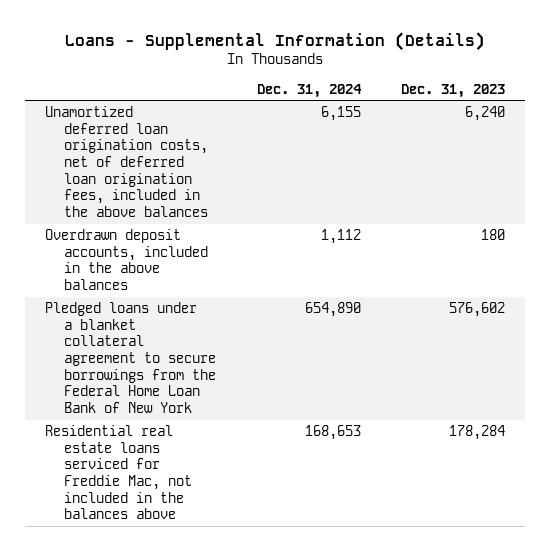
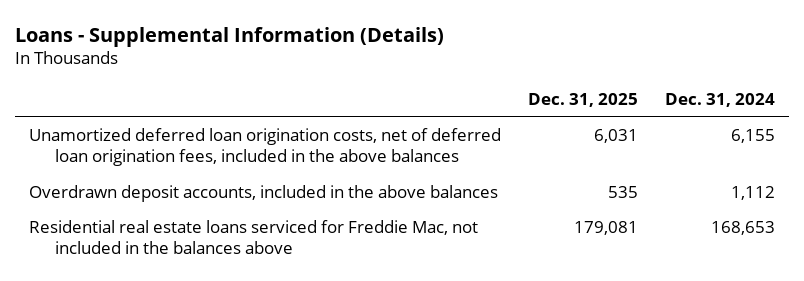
- | Dec. 31, 2024 | Dec. 31, 2023
+ | Dec. 31, 2025 | Dec. 31, 2024
- Pledged loans under a blanket collateral agreement to secure borrowings from the Federal Home Loan Bank of New York | 654,890 | 576,602

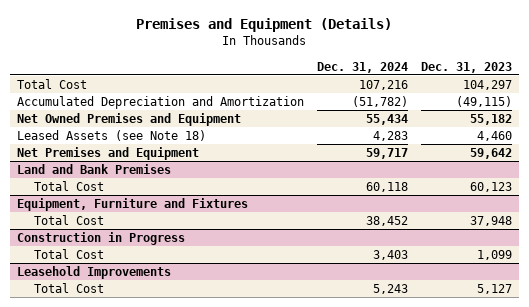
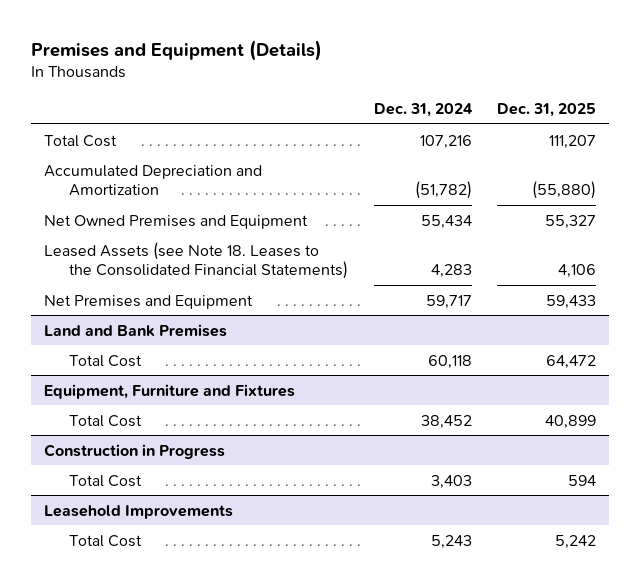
- | Dec. 31, 2024 | Dec. 31, 2023
+ | Dec. 31, 2024 | Dec. 31, 2025
- Leased Assets (see Note 18) | 4,283 | 4,460
+ Leased Assets (see Note 18. Leases to the Consolidated Financial Statements) | 4,283 | 4,106

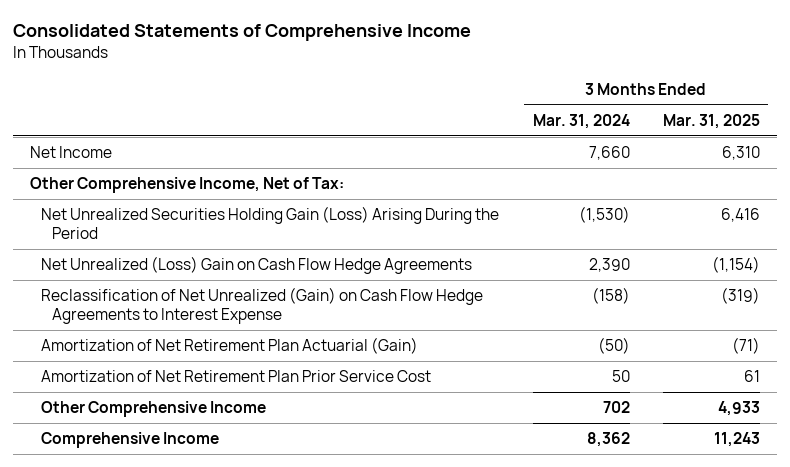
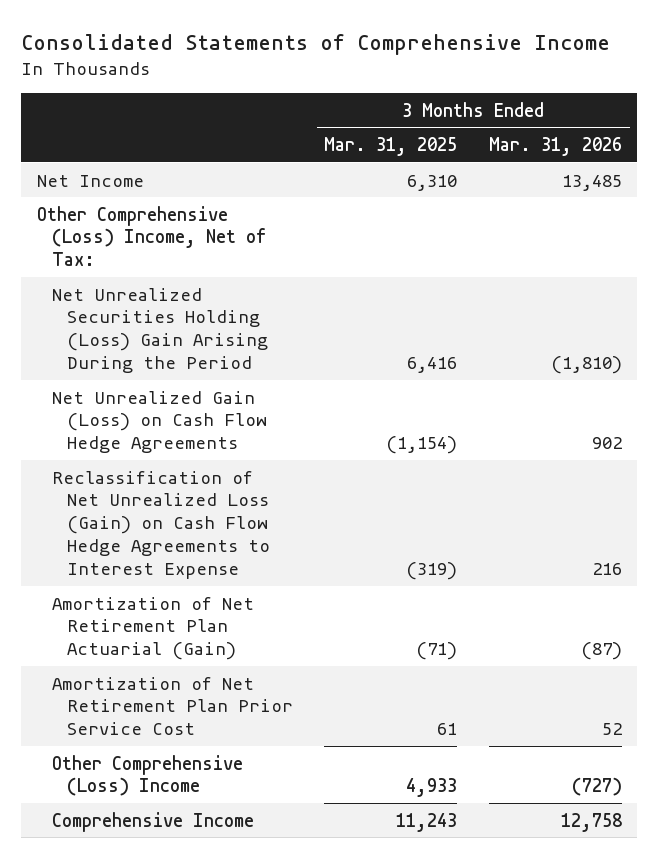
- | 3 Months Ended Mar. 31, 2024 | 3 Months Ended Mar. 31, 2025
+ | 3 Months Ended Mar. 31, 2025 | 3 Months Ended Mar. 31, 2026
- Other Comprehensive Income, Net of Tax:
- Net Unrealized Securities Holding Gain (Loss) Arising During the Period | (1,530) | 6,416
- Net Unrealized (Loss) Gain on Cash Flow Hedge Agreements | 2,390 | (1,154)
- Reclassification of Net Unrealized (Gain) on Cash Flow Hedge Agreements to Interest Expense | (158) | (319)
+ Other Comprehensive (Loss) Income, Net of Tax:
+ Net Unrealized Securities Holding (Loss) Gain Arising During the Period | 6,416 | (1,810)
+ Net Unrealized Gain (Loss) on Cash Flow Hedge Agreements | (1,154) | 902
+ Reclassification of Net Unrealized Loss (Gain) on Cash Flow Hedge Agreements to Interest Expense | (319) | 216
- Other Comprehensive Income | 702 | 4,933
+ Other Comprehensive (Loss) Income | 4,933 | (727)

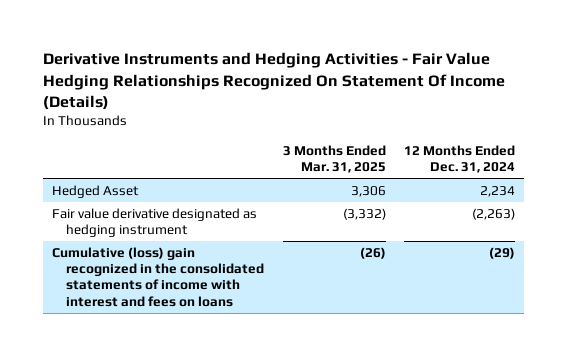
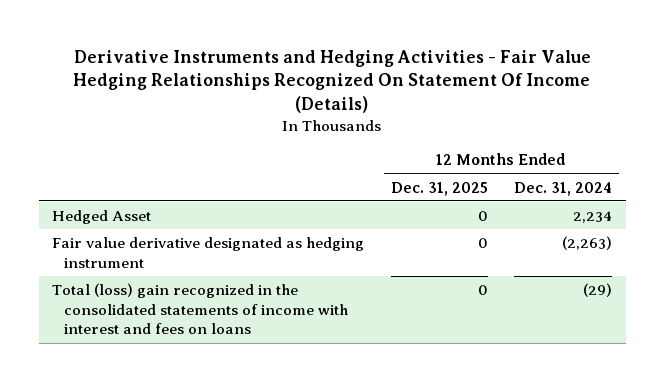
- | 3 Months Ended Mar. 31, 2025 | 12 Months Ended Dec. 31, 2024
+ | 12 Months Ended Dec. 31, 2025 | 12 Months Ended Dec. 31, 2024
- Cumulative (loss) gain recognized in the consolidated statements of income with interest and fees on loans | (26) | (29)
+ Total (loss) gain recognized in the consolidated statements of income with interest and fees on loans | 0 | (29)

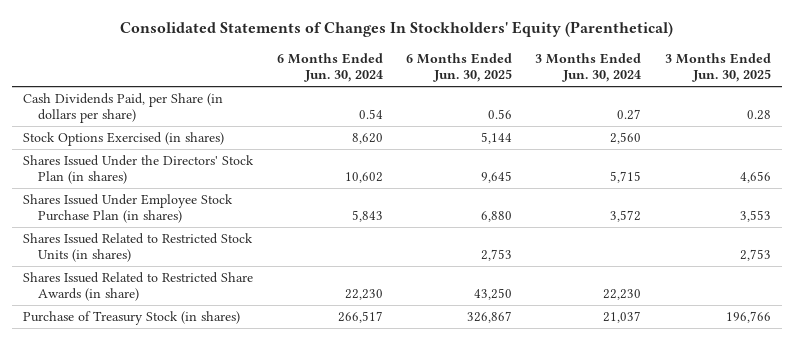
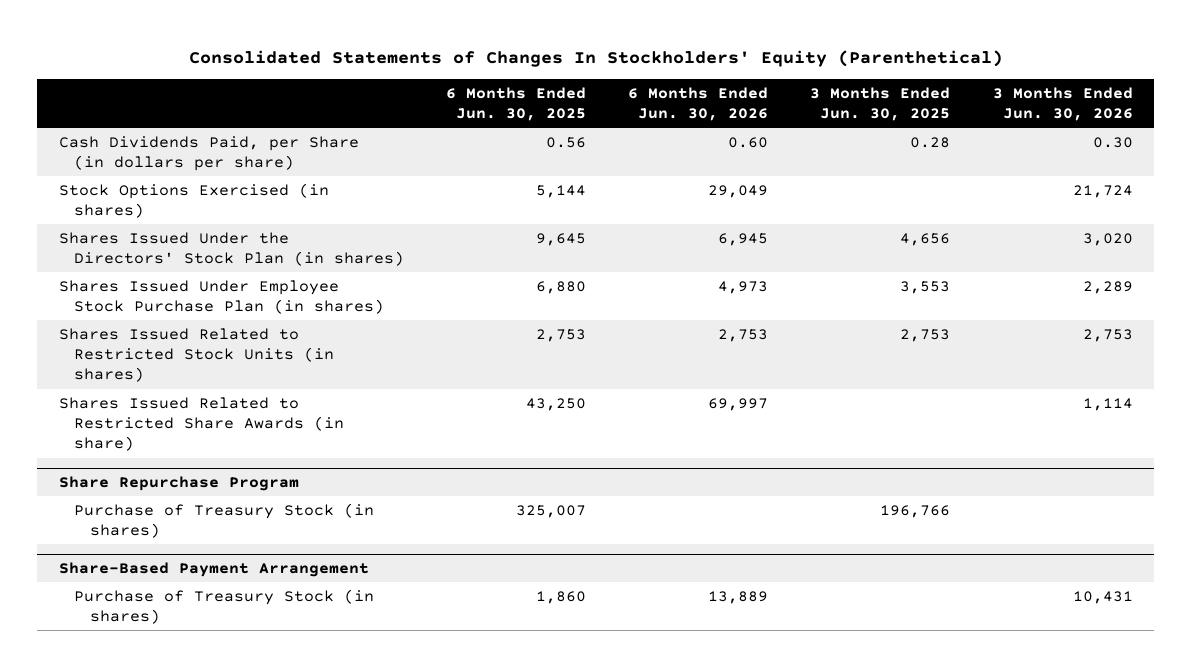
- | 6 Months Ended Jun. 30, 2024 | 6 Months Ended Jun. 30, 2025 | 3 Months Ended Jun. 30, 2024 | 3 Months Ended Jun. 30, 2025
+ | 6 Months Ended Jun. 30, 2025 | 6 Months Ended Jun. 30, 2026 | 3 Months Ended Jun. 30, 2025 | 3 Months Ended Jun. 30, 2026
- Purchase of Treasury Stock (in shares) | 266,517 | 326,867 | 21,037 | 196,766
+ Share Repurchase Program
+ Purchase of Treasury Stock (in shares) | 325,007 | | 196,766 |
+ Share-Based Payment Arrangement
+ Purchase of Treasury Stock (in shares) | 1,860 | 13,889 | | 10,431

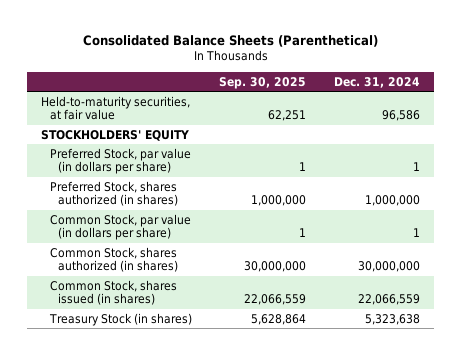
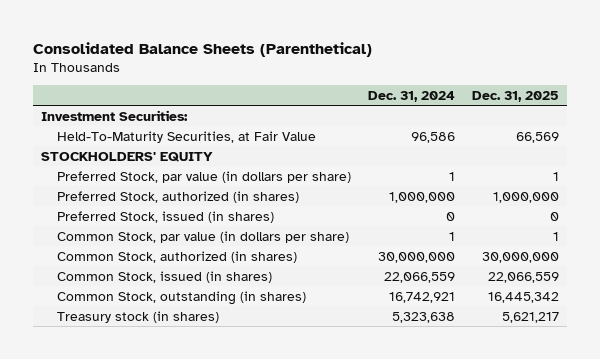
- | Sep. 30, 2025 | Dec. 31, 2024
+ | Dec. 31, 2024 | Dec. 31, 2025
- Held-to-maturity securities, at fair value | 62,251 | 96,586
+ Investment Securities:
+ Held-To-Maturity Securities, at Fair Value | 96,586 | 66,569
- Preferred Stock, shares authorized (in shares) | 1,000,000 | 1,000,000
+ Preferred Stock, authorized (in shares) | 1,000,000 | 1,000,000
+ Preferred Stock, issued (in shares) | 0 | 0
- Common Stock, shares authorized (in shares) | 30,000,000 | 30,000,000
- Common Stock, shares issued (in shares) | 22,066,559 | 22,066,559
- Treasury Stock (in shares) | 5,628,864 | 5,323,638
+ Common Stock, authorized (in shares) | 30,000,000 | 30,000,000
+ Common Stock, issued (in shares) | 22,066,559 | 22,066,559
+ Common Stock, outstanding (in shares) | 16,742,921 | 16,445,342
+ Treasury stock (in shares) | 5,323,638 | 5,621,217

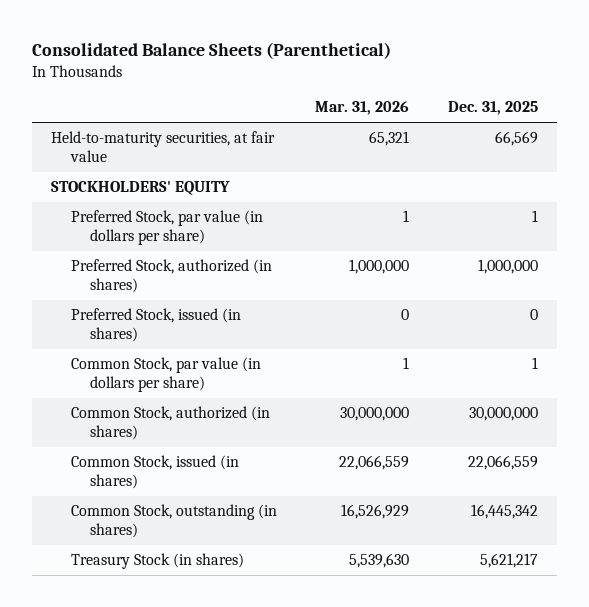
- | Dec. 31, 2024 | Dec. 31, 2025
+ | Mar. 31, 2026 | Dec. 31, 2025
- Investment Securities:
- Held-To-Maturity Securities, at Fair Value | 96,586 | 66,569
+ Held-to-maturity securities, at fair value | 65,321 | 66,569
- Treasury stock (in shares) | 5,323,638 | 5,621,217
+ Treasury Stock (in shares) | 5,539,630 | 5,621,217

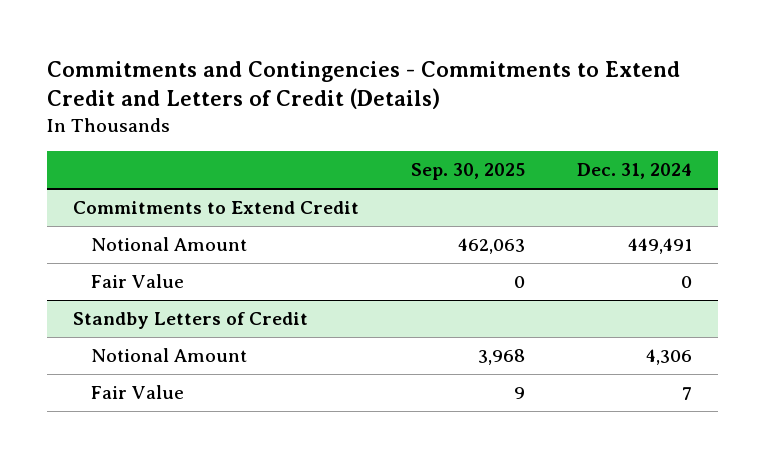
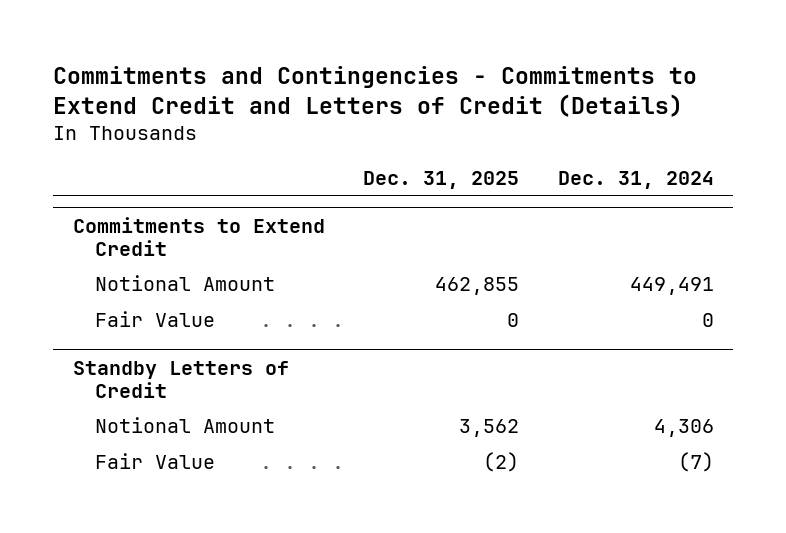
- | Sep. 30, 2025 | Dec. 31, 2024
+ | Dec. 31, 2025 | Dec. 31, 2024
@ Standby Letters of Credit
- Fair Value | 9 | 7
+ Fair Value | (2) | (7)

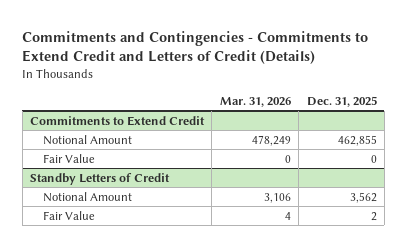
- | Dec. 31, 2025 | Dec. 31, 2024
+ | Mar. 31, 2026 | Dec. 31, 2025
@ Standby Letters of Credit
- Fair Value | (2) | (7)
+ Fair Value | 4 | 2

